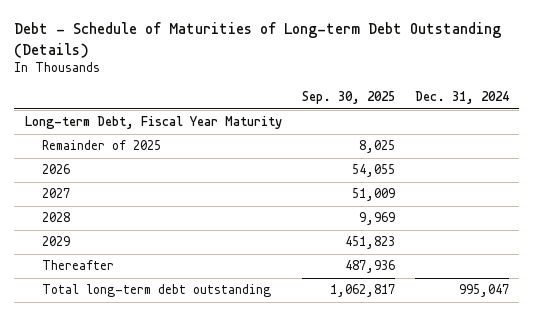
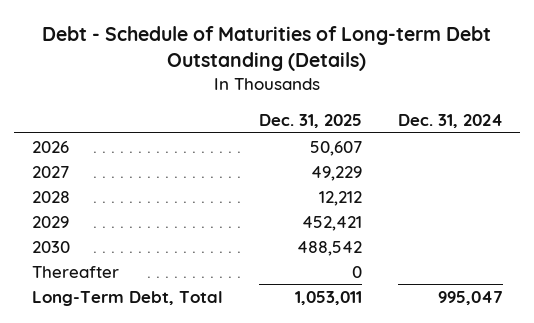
- | Sep. 30, 2025 | Dec. 31, 2024
+ | Dec. 31, 2025 | Dec. 31, 2024
- Long-term Debt, Fiscal Year Maturity
- Remainder of 2025 | 8,025 |
+ 2030 | 488,542 |
- Total long-term debt outstanding | 1,062,817 | 995,047
+ Long-Term Debt, Total | 1,053,011 | 995,047

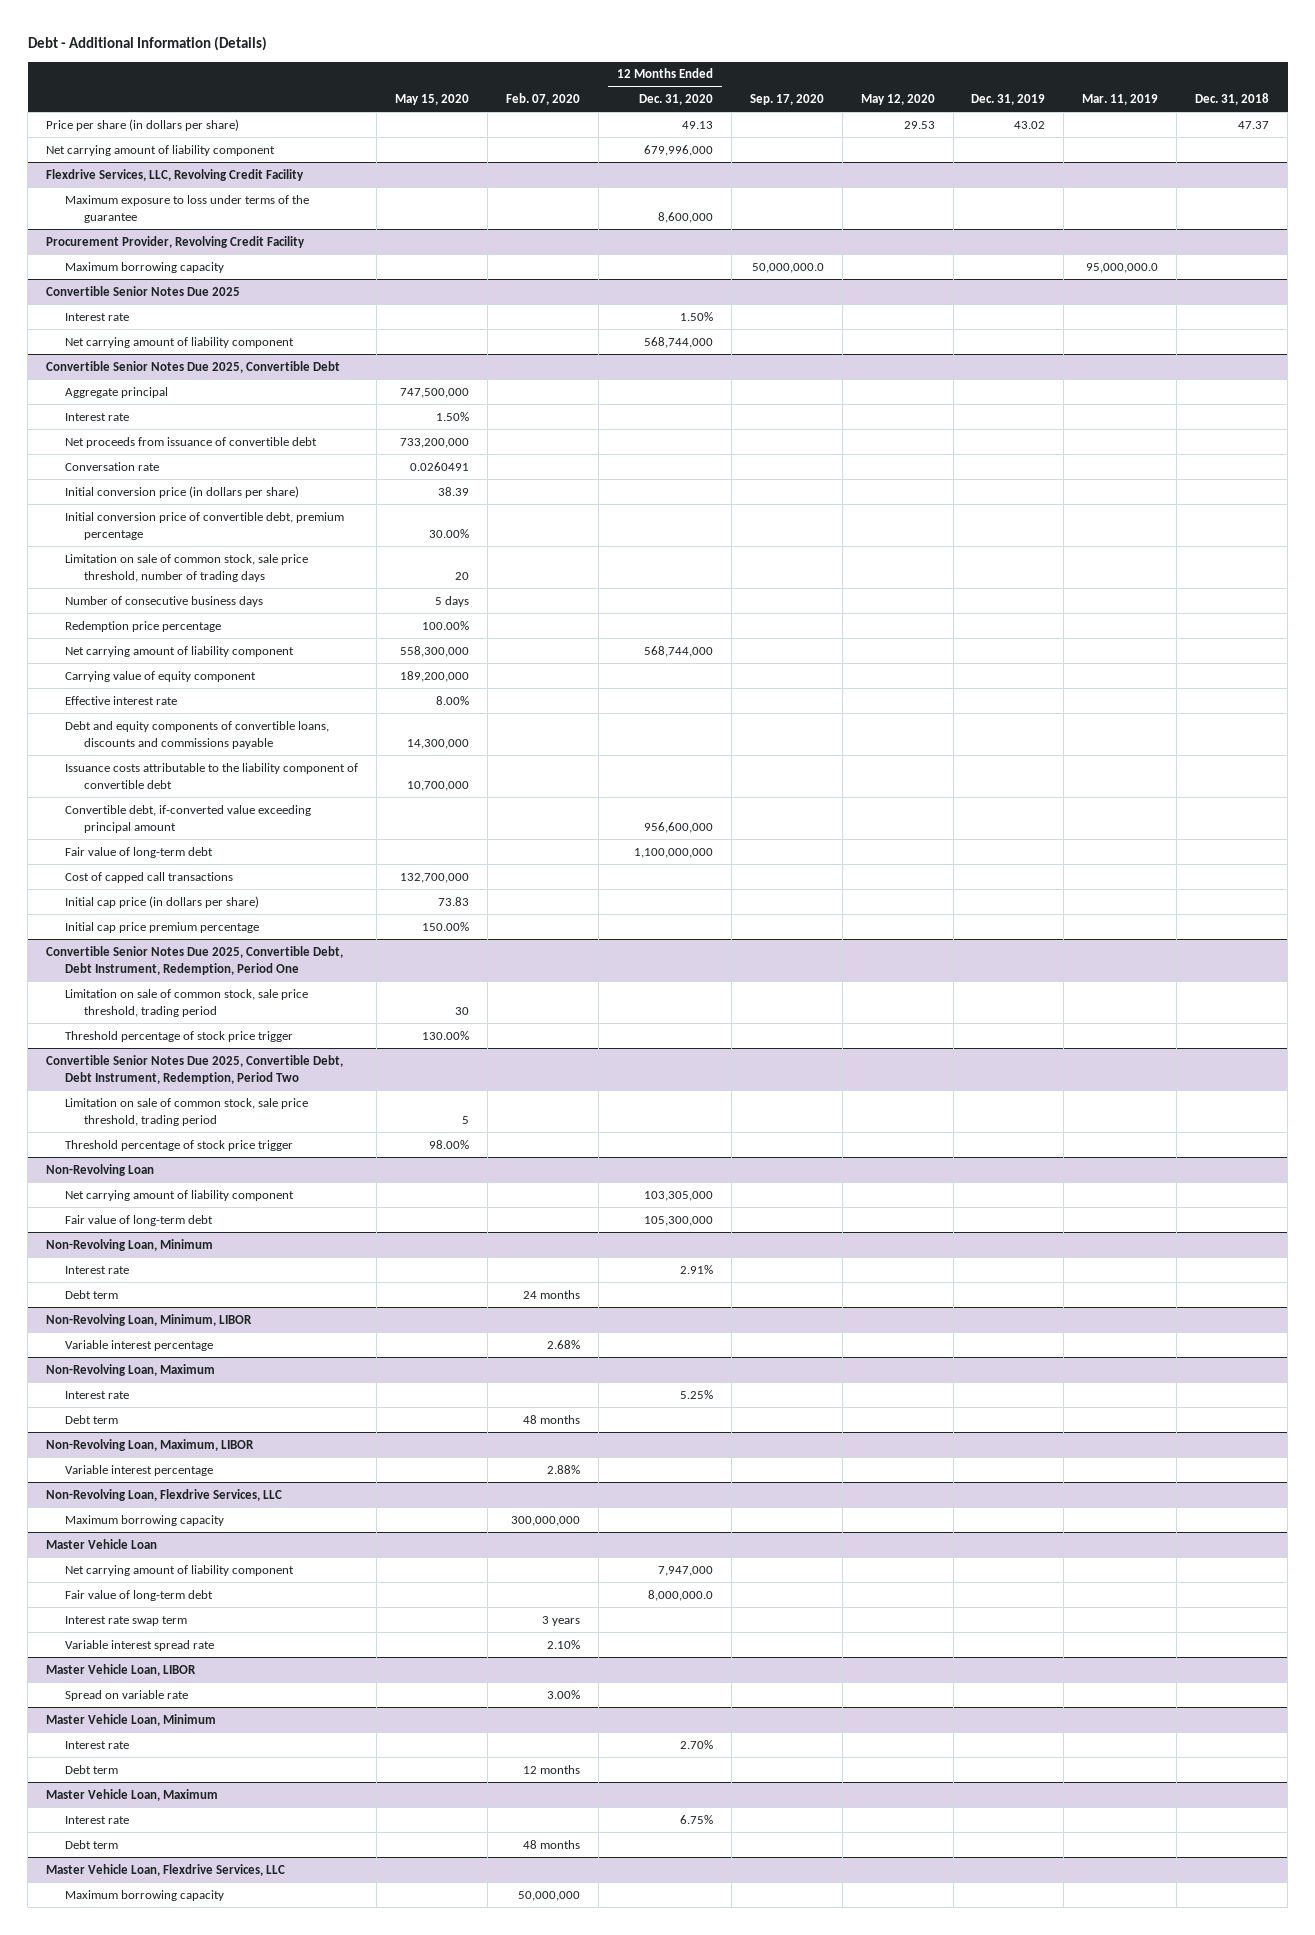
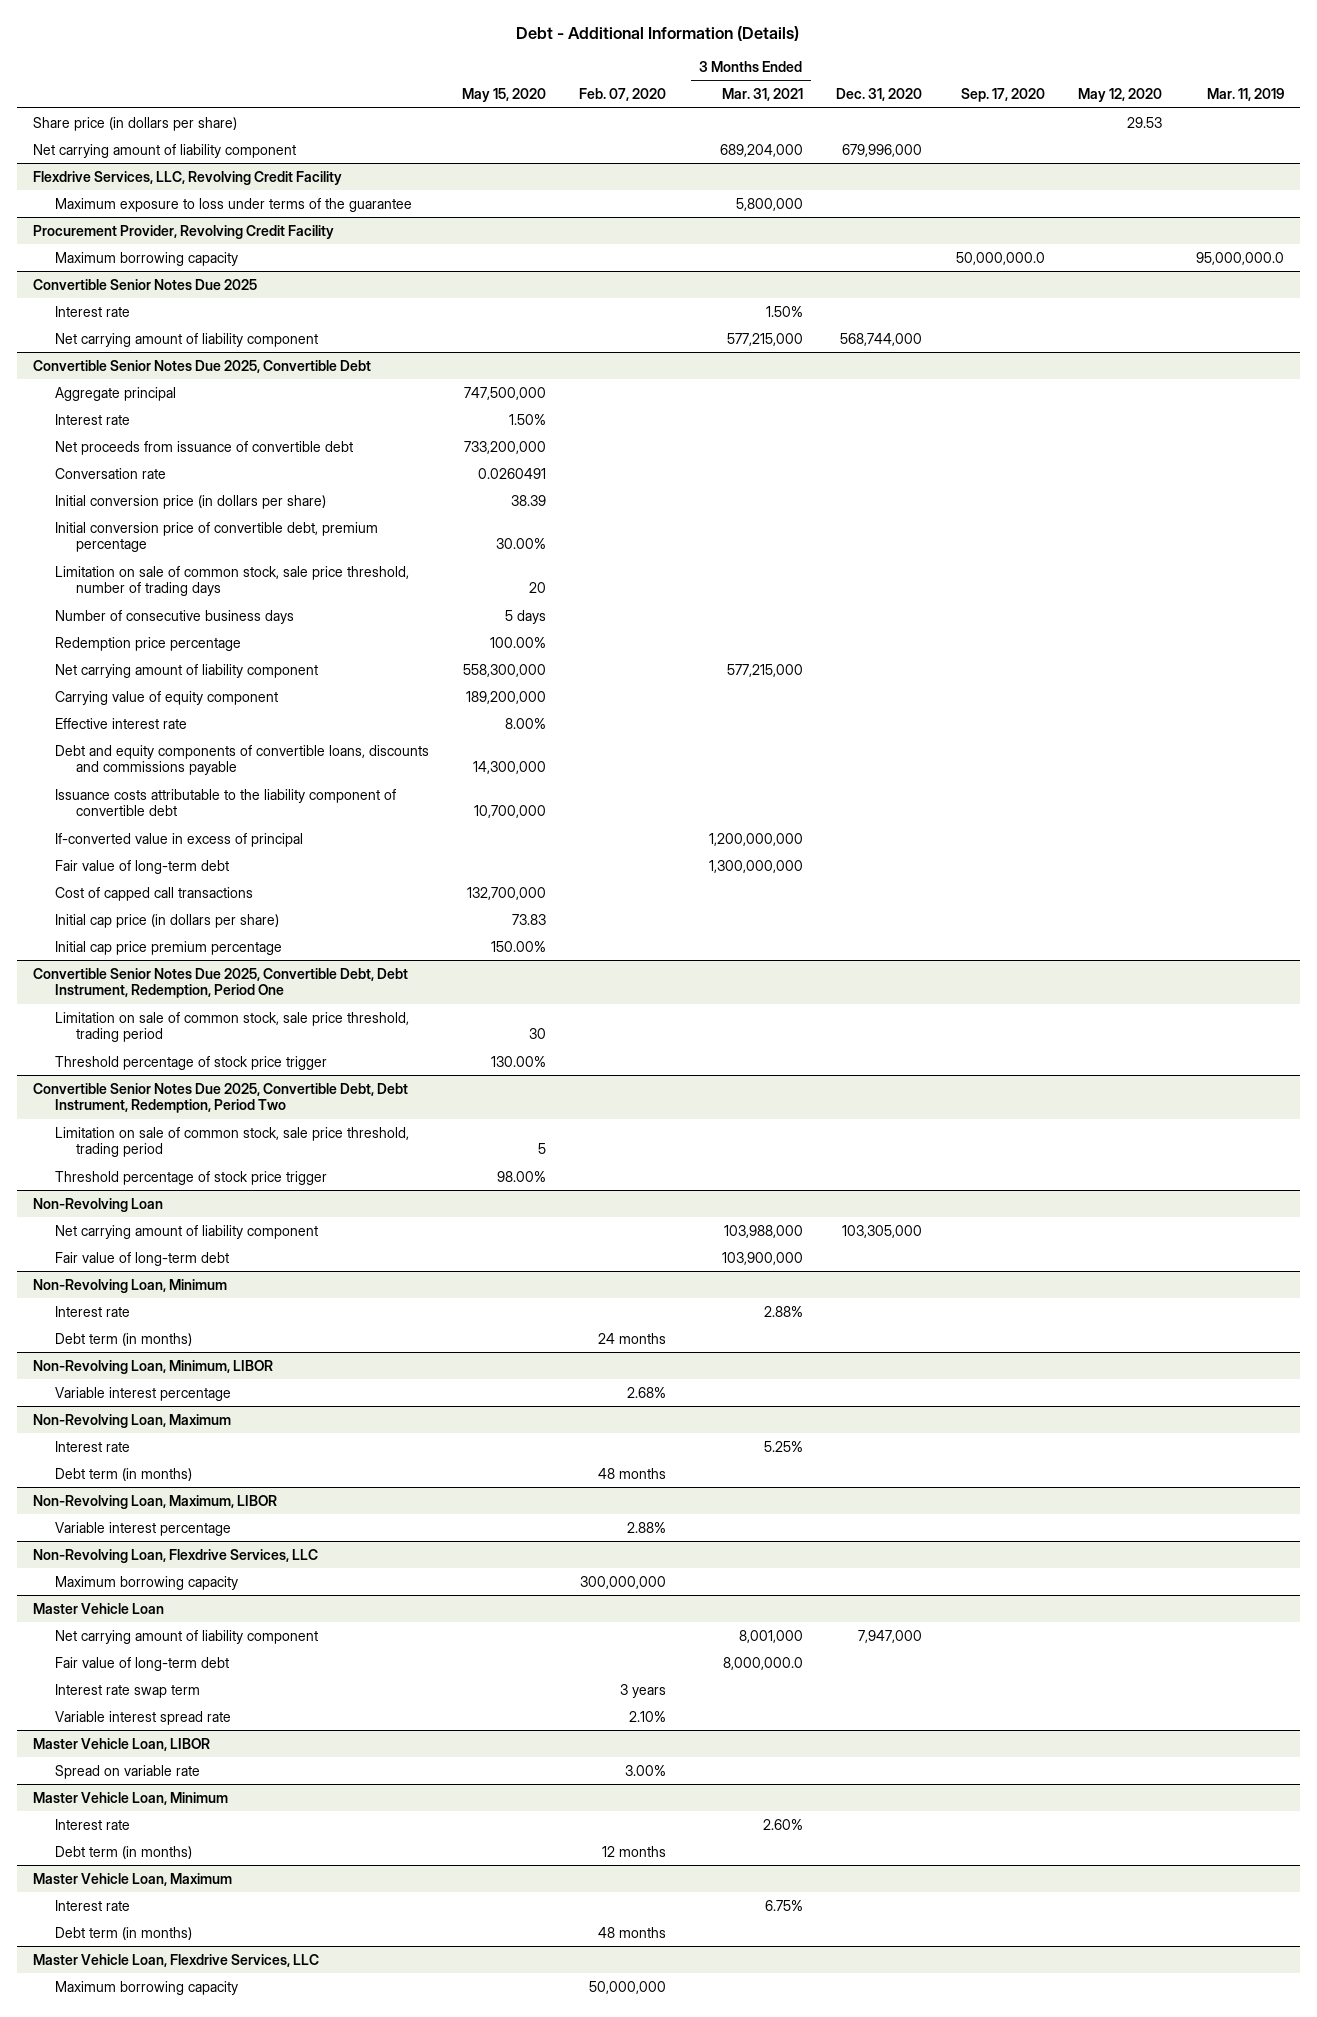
- | May 15, 2020 | Feb. 07, 2020 | 12 Months Ended Dec. 31, 2020 | Sep. 17, 2020 | May 12, 2020 | Dec. 31, 2019 | Mar. 11, 2019 | Dec. 31, 2018
+ | May 15, 2020 | Feb. 07, 2020 | 3 Months Ended Mar. 31, 2021 | Dec. 31, 2020 | Sep. 17, 2020 | May 12, 2020 | Mar. 11, 2019
- Price per share (in dollars per share) | | | 49.13 | | 29.53 | 43.02 | | 47.37
+ Share price (in dollars per share) | | | | | | 29.53 |
@ Convertible Senior Notes Due 2025, Convertible Debt
- Convertible debt, if-converted value exceeding principal amount | | | 956,600,000 | | | | |
+ If-converted value in excess of principal | | | 1,200,000,000 | | | |
@ Non-Revolving Loan, Minimum
- Debt term | | 24 months | | | | | |
+ Debt term (in months) | | 24 months | | | | |
@ Non-Revolving Loan, Maximum
- Debt term | | 48 months | | | | | |
+ Debt term (in months) | | 48 months | | | | |
@ Master Vehicle Loan, Minimum
- Debt term | | 12 months | | | | | |
+ Debt term (in months) | | 12 months | | | | |
@ Master Vehicle Loan, Maximum
- Debt term | | 48 months | | | | | |
+ Debt term (in months) | | 48 months | | | | |

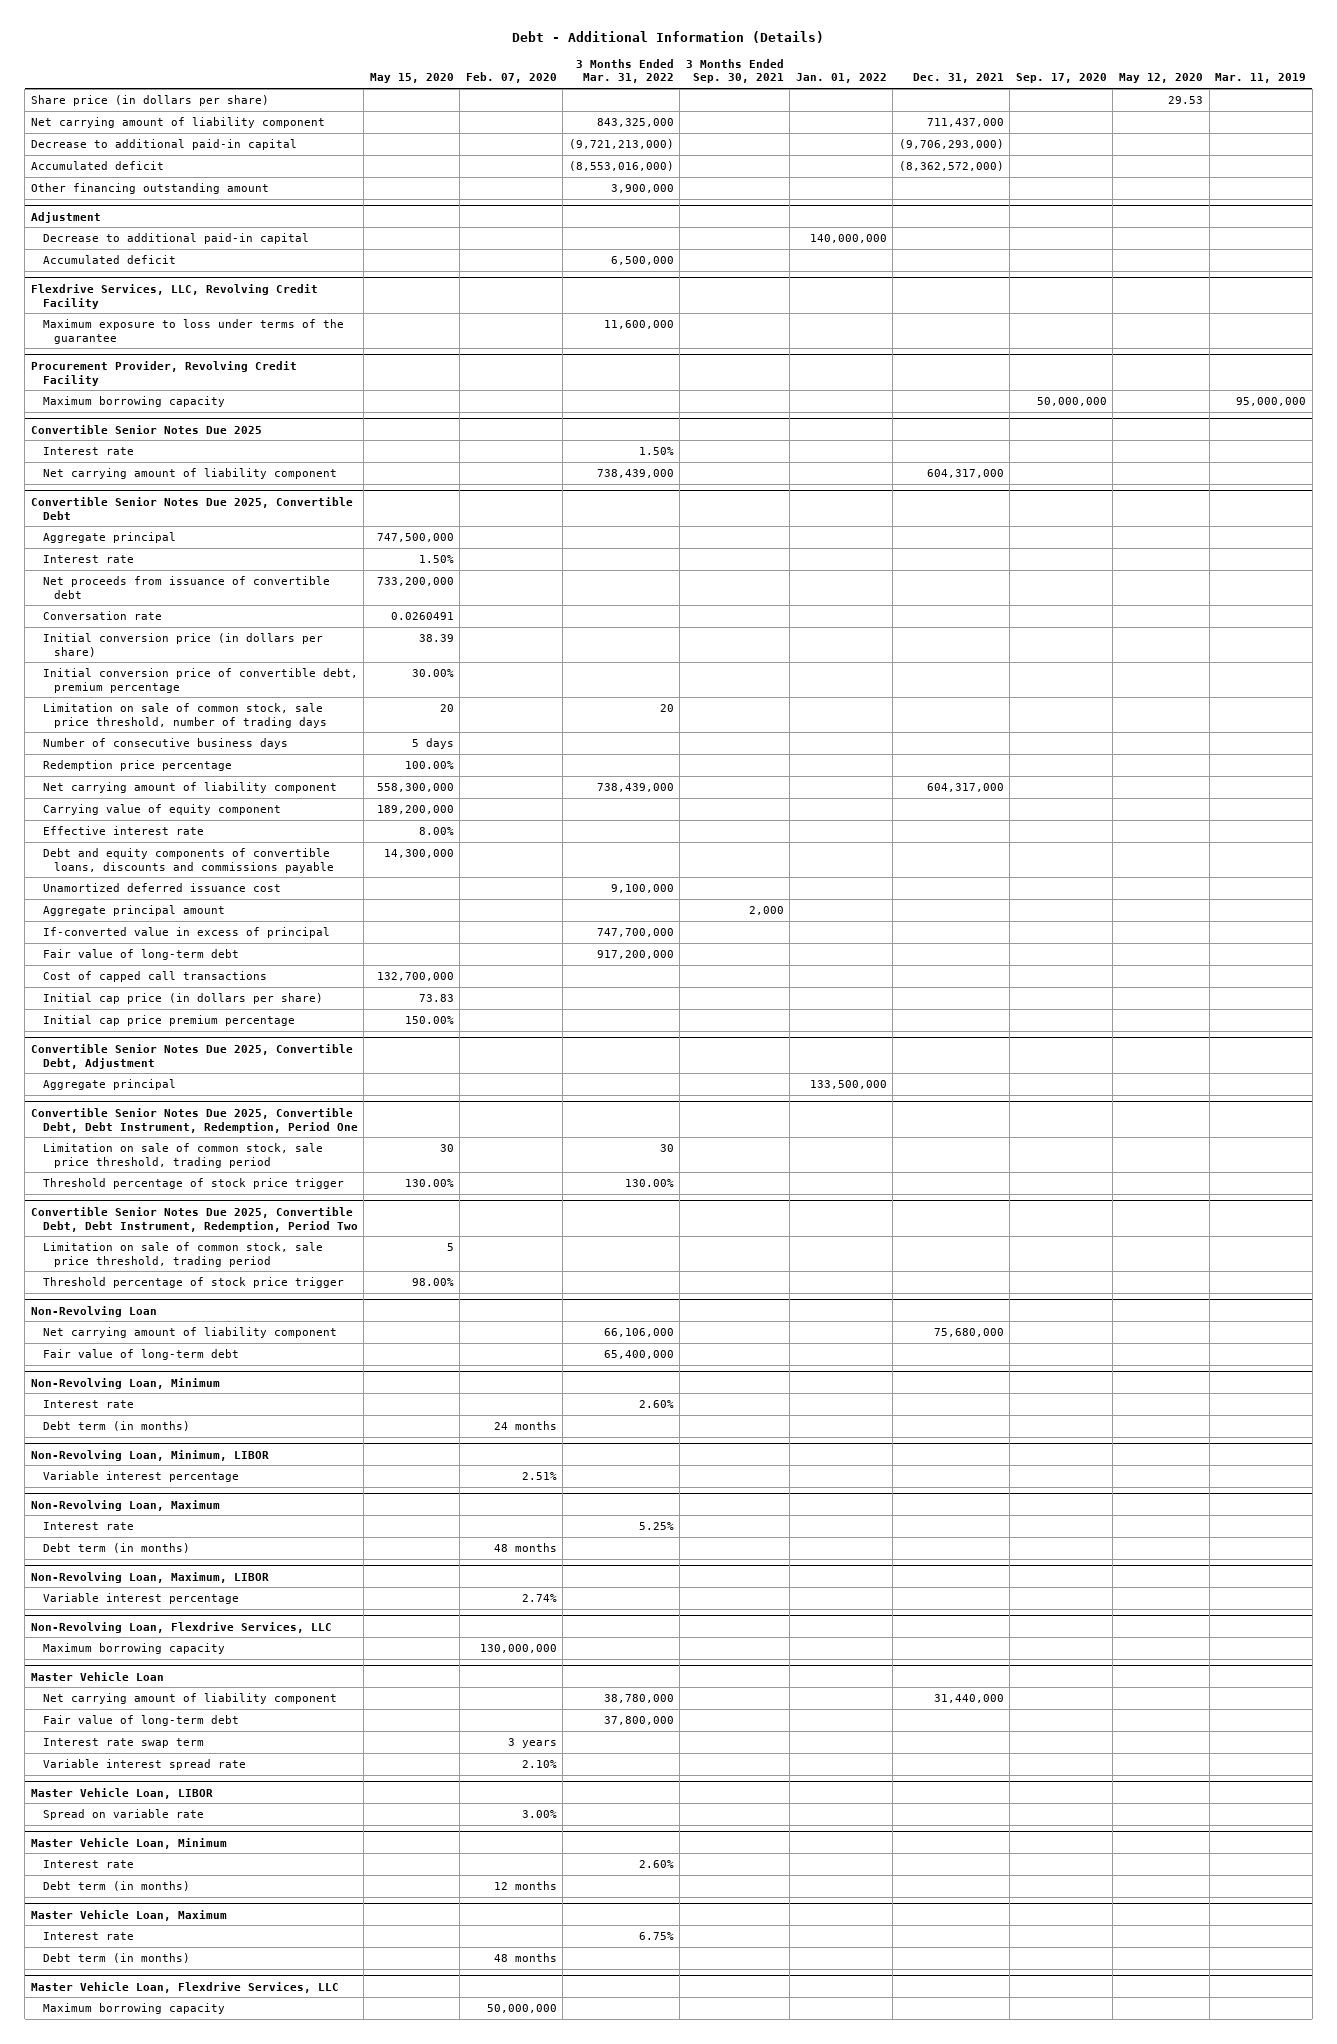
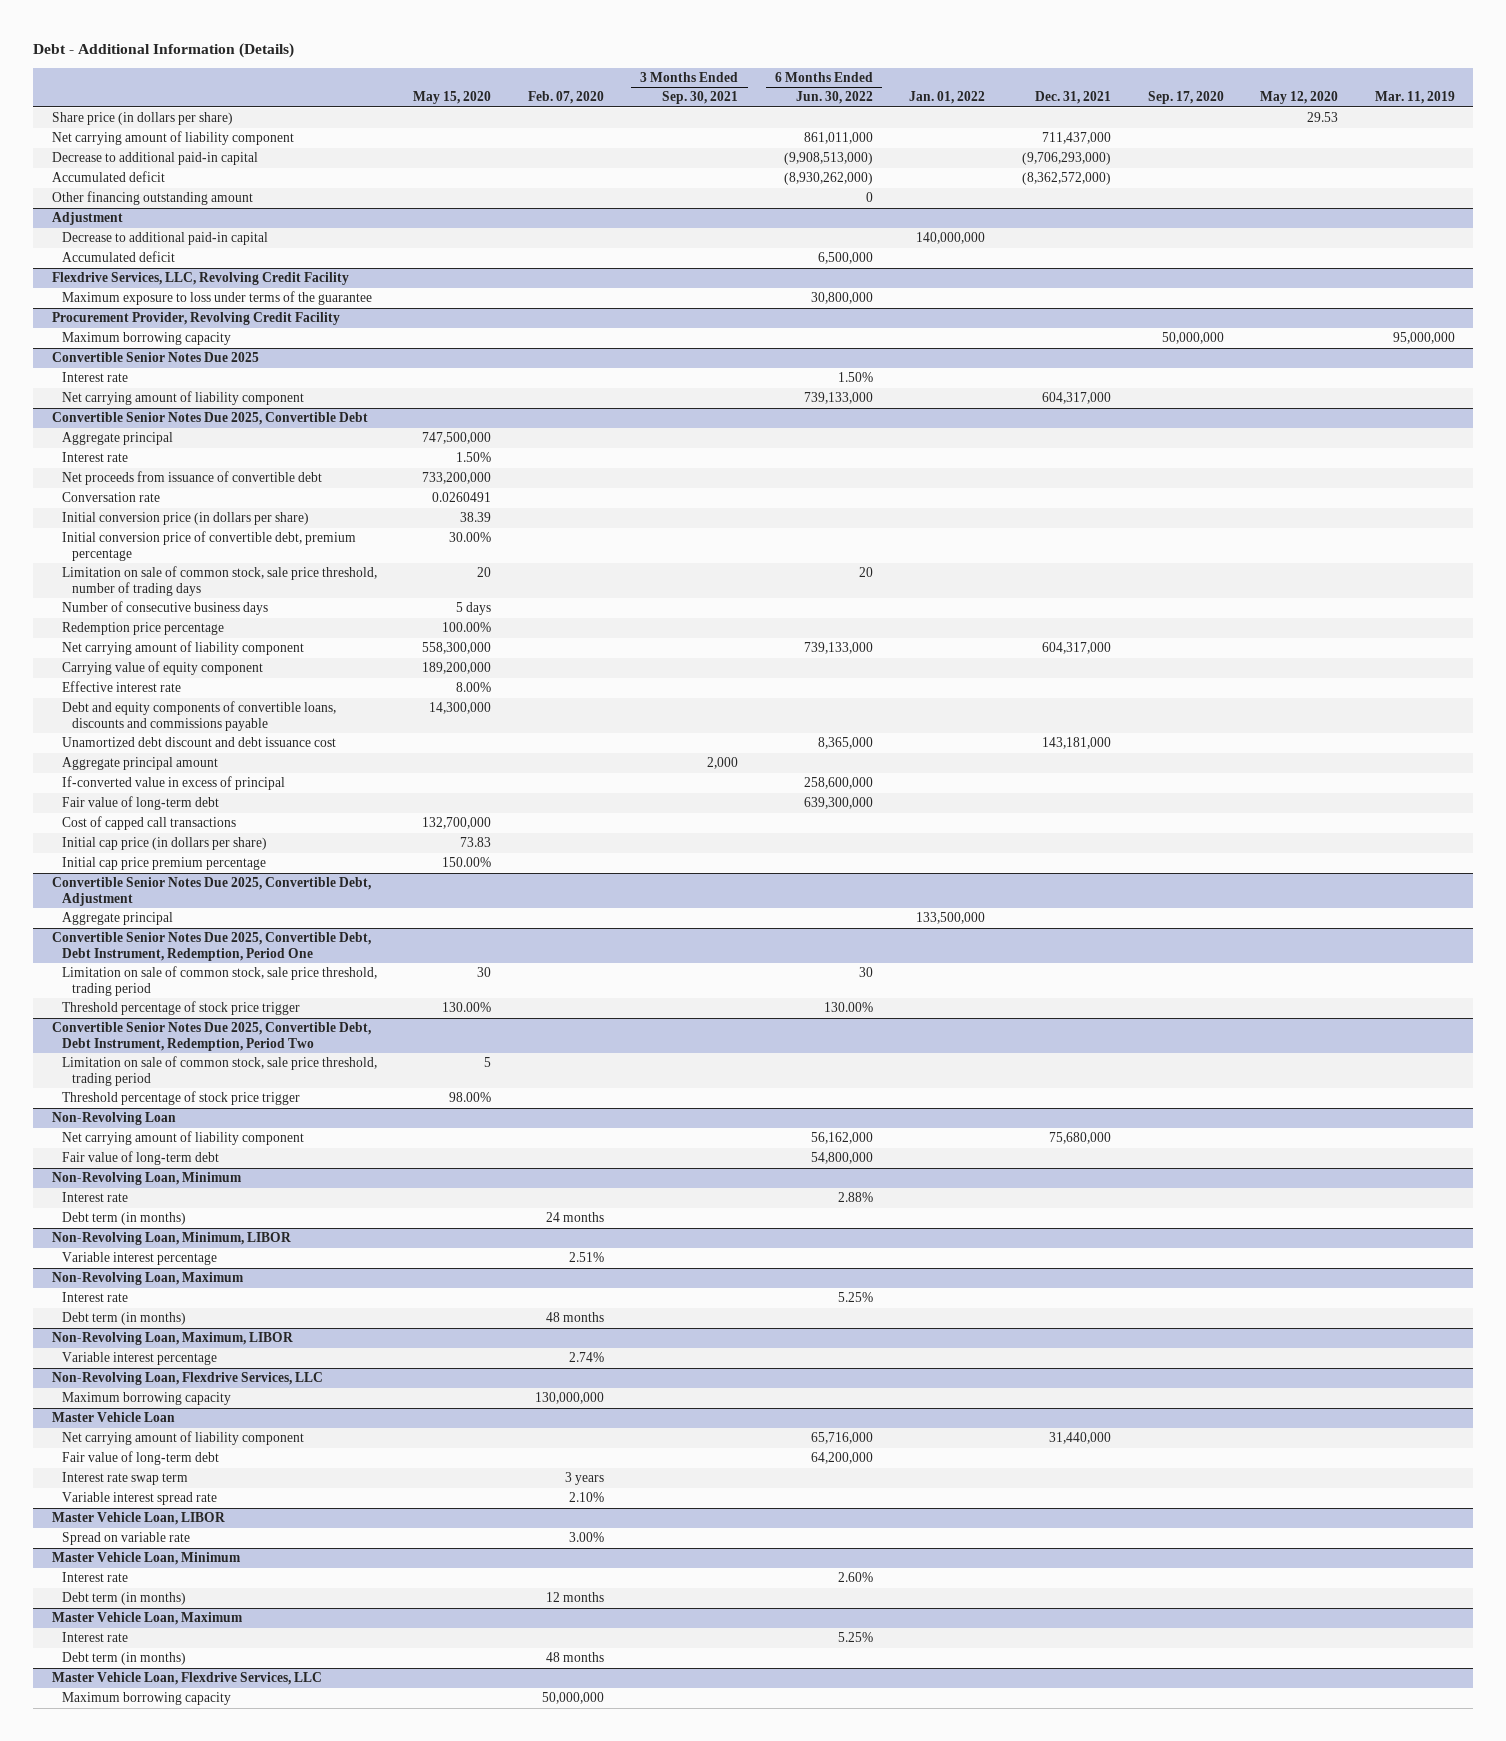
- | May 15, 2020 | Feb. 07, 2020 | 3 Months Ended Mar. 31, 2022 | 3 Months Ended Sep. 30, 2021 | Jan. 01, 2022 | Dec. 31, 2021 | Sep. 17, 2020 | May 12, 2020 | Mar. 11, 2019
+ | May 15, 2020 | Feb. 07, 2020 | 3 Months Ended Sep. 30, 2021 | 6 Months Ended Jun. 30, 2022 | Jan. 01, 2022 | Dec. 31, 2021 | Sep. 17, 2020 | May 12, 2020 | Mar. 11, 2019
@ Convertible Senior Notes Due 2025, Convertible Debt
- Unamortized deferred issuance cost | | | 9,100,000 | | | | | |
+ Unamortized debt discount and debt issuance cost | | | | 8,365,000 | | 143,181,000 | | |

